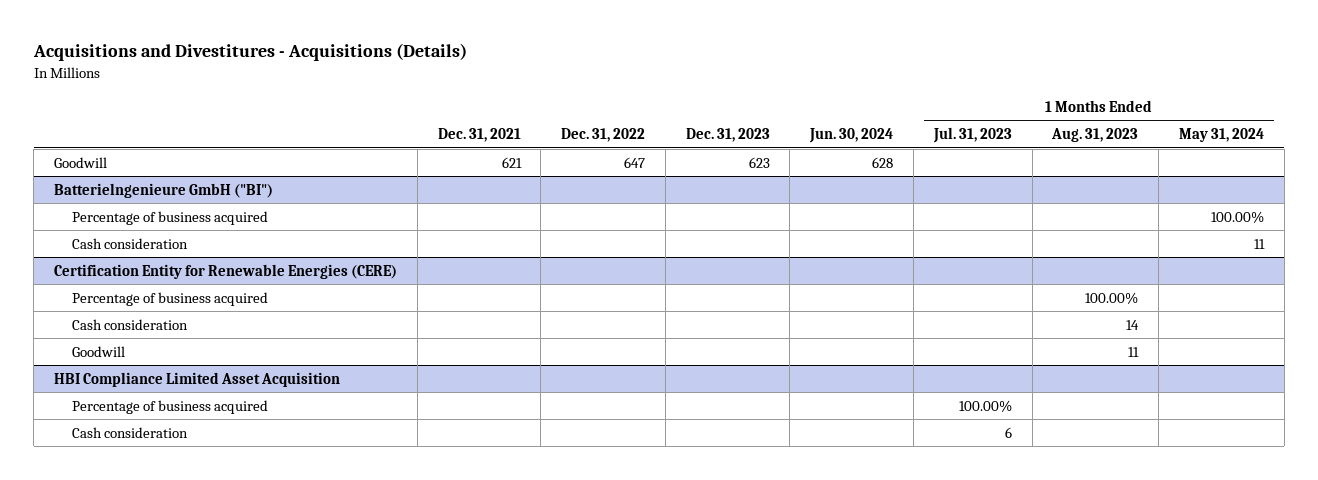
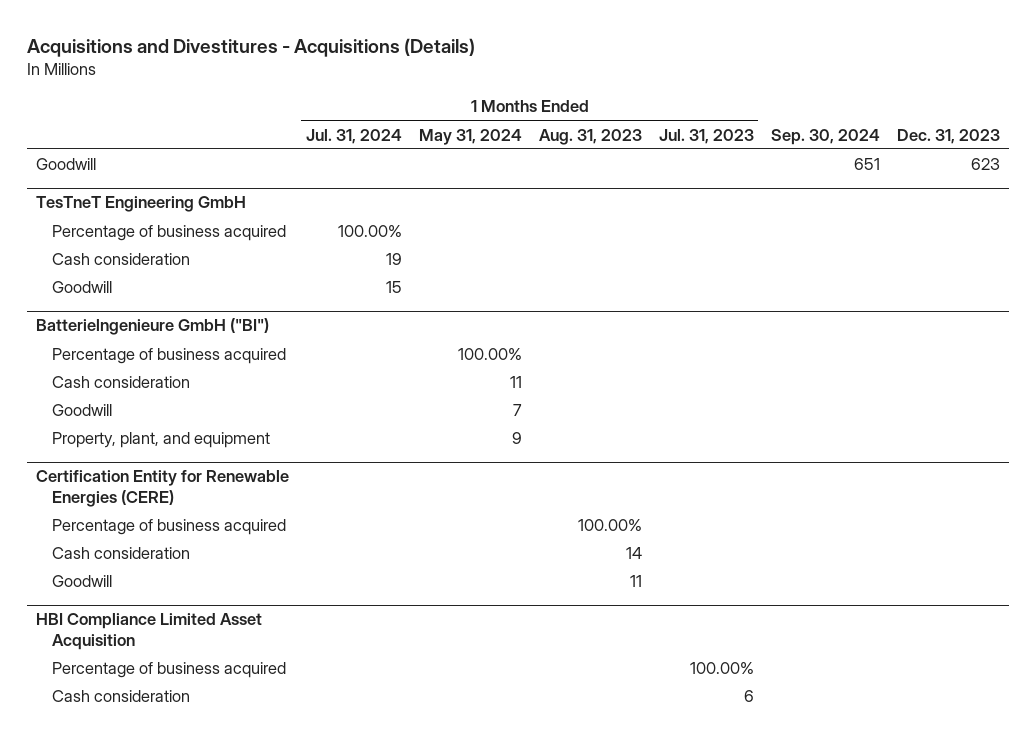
- | Dec. 31, 2021 | Dec. 31, 2022 | Dec. 31, 2023 | Jun. 30, 2024 | 1 Months Ended Jul. 31, 2023 | 1 Months Ended Aug. 31, 2023 | 1 Months Ended May 31, 2024
+ | 1 Months Ended Jul. 31, 2024 | 1 Months Ended May 31, 2024 | 1 Months Ended Aug. 31, 2023 | 1 Months Ended Jul. 31, 2023 | Sep. 30, 2024 | Dec. 31, 2023
+ TesTneT Engineering GmbH
+ Percentage of business acquired | 100.00% | | | | |
+ Cash consideration | 19 | | | | |
+ Goodwill | 15 | | | | |
@ Batterielngenieure GmbH ("BI")
+ Goodwill | | 7 | | | |
+ Property, plant, and equipment | | 9 | | | |

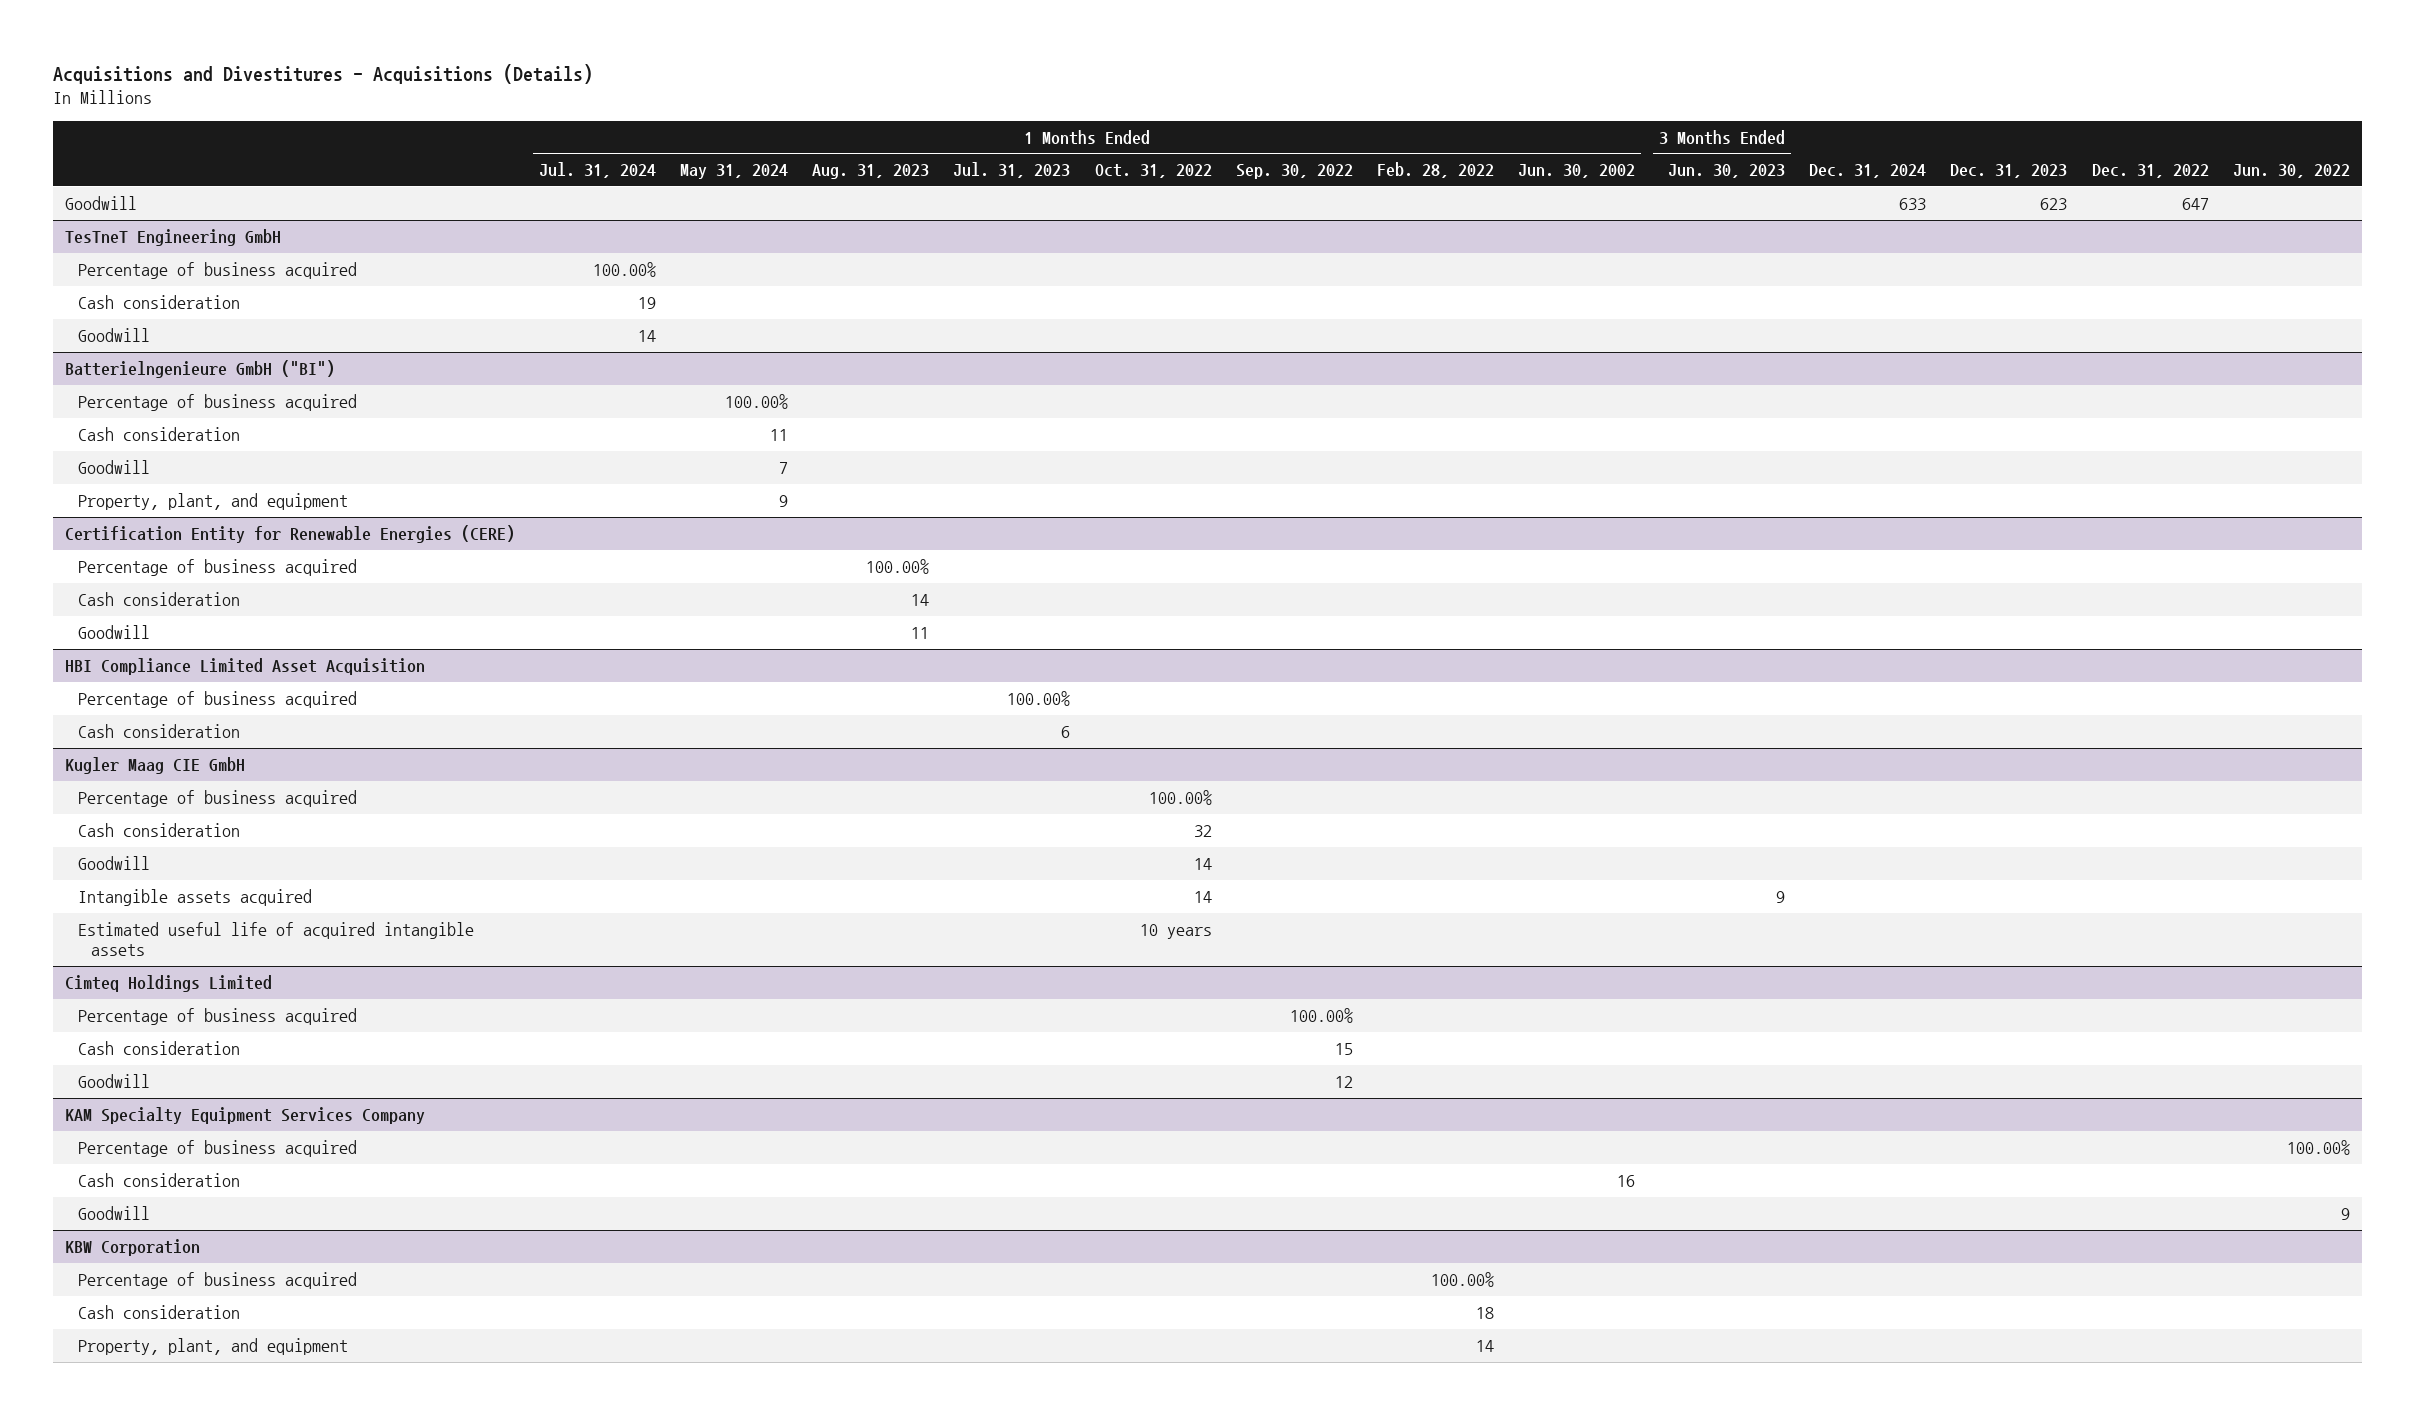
- | 1 Months Ended Jul. 31, 2024 | 1 Months Ended May 31, 2024 | 1 Months Ended Aug. 31, 2023 | 1 Months Ended Jul. 31, 2023 | Sep. 30, 2024 | Dec. 31, 2023
+ | 1 Months Ended Jul. 31, 2024 | 1 Months Ended May 31, 2024 | 1 Months Ended Aug. 31, 2023 | 1 Months Ended Jul. 31, 2023 | 1 Months Ended Oct. 31, 2022 | 1 Months Ended Sep. 30, 2022 | 1 Months Ended Feb. 28, 2022 | 1 Months Ended Jun. 30, 2002 | 3 Months Ended Jun. 30, 2023 | Dec. 31, 2024 | Dec. 31, 2023 | Dec. 31, 2022 | Jun. 30, 2022
@ TesTneT Engineering GmbH
- Goodwill | 15 | | | | |
+ Goodwill | 14 | | | | | | | | | | | |
+ Kugler Maag CIE GmbH
+ Percentage of business acquired | | | | | 100.00% | | | | | | | |
+ Cash consideration | | | | | 32 | | | | | | | |
+ Goodwill | | | | | 14 | | | | | | | |
+ Intangible assets acquired | | | | | 14 | | | | 9 | | | |
+ Estimated useful life of acquired intangible assets | | | | | 10 years | | | | | | | |
+ Cimteq Holdings Limited
+ Percentage of business acquired | | | | | | 100.00% | | | | | | |
+ Cash consideration | | | | | | 15 | | | | | | |
+ Goodwill | | | | | | 12 | | | | | | |
+ KAM Specialty Equipment Services Company
+ Percentage of business acquired | | | | | | | | | | | | | 100.00%
+ Cash consideration | | | | | | | | 16 | | | | |
+ Goodwill | | | | | | | | | | | | | 9
+ KBW Corporation
+ Percentage of business acquired | | | | | | | 100.00% | | | | | |
+ Cash consideration | | | | | | | 18 | | | | | |
+ Property, plant, and equipment | | | | | | | 14 | | | | | |

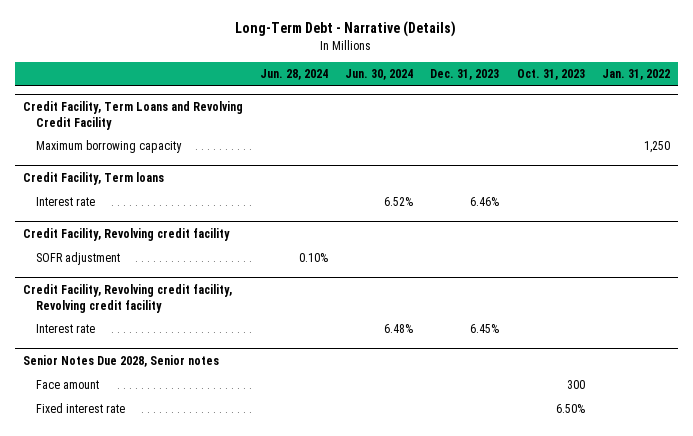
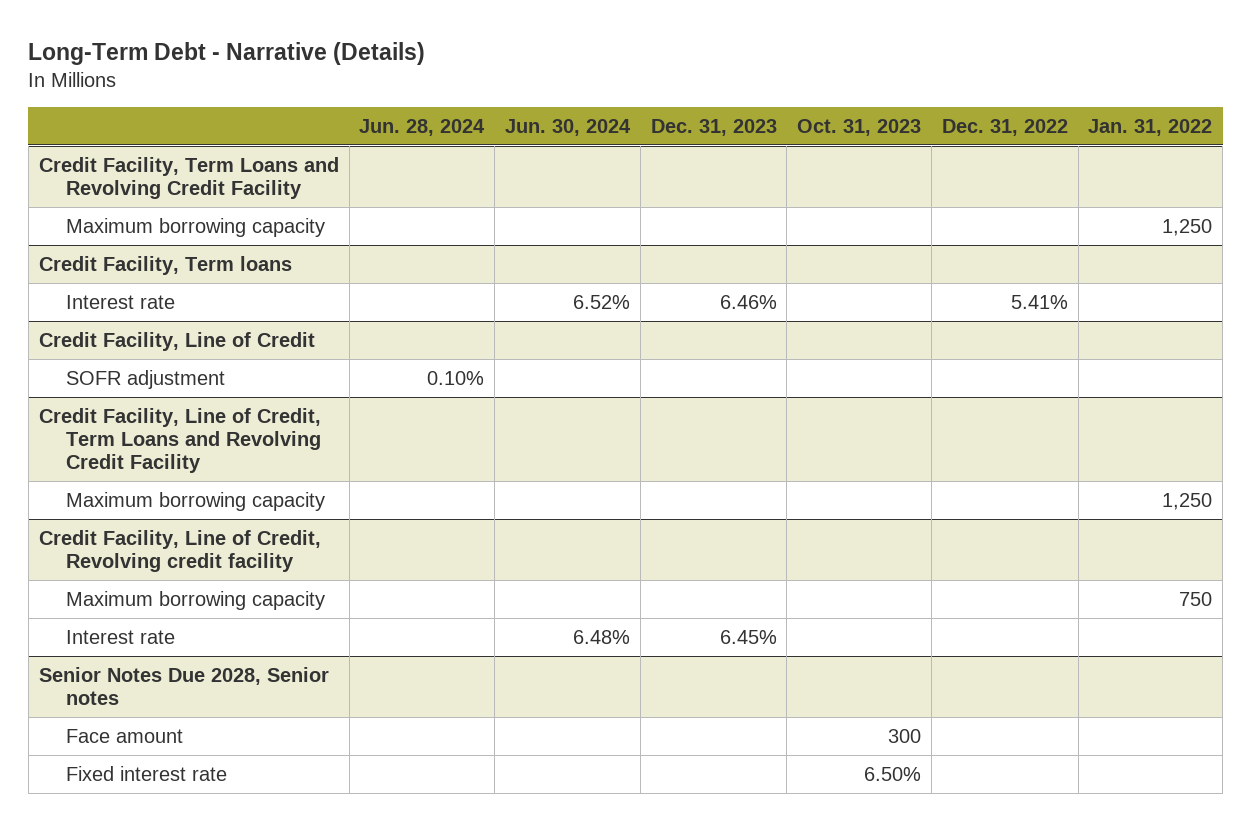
- | Jun. 28, 2024 | Jun. 30, 2024 | Dec. 31, 2023 | Oct. 31, 2023 | Jan. 31, 2022
+ | Jun. 28, 2024 | Jun. 30, 2024 | Dec. 31, 2023 | Oct. 31, 2023 | Dec. 31, 2022 | Jan. 31, 2022
- Credit Facility, Revolving credit facility
- SOFR adjustment | 0.10% | | | |
- Credit Facility, Revolving credit facility, Revolving credit facility
+ Credit Facility, Line of Credit
+ SOFR adjustment | 0.10% | | | | |
+ Credit Facility, Line of Credit, Term Loans and Revolving Credit Facility
+ Maximum borrowing capacity | | | | | | 1,250
+ Credit Facility, Line of Credit, Revolving credit facility
+ Maximum borrowing capacity | | | | | | 750

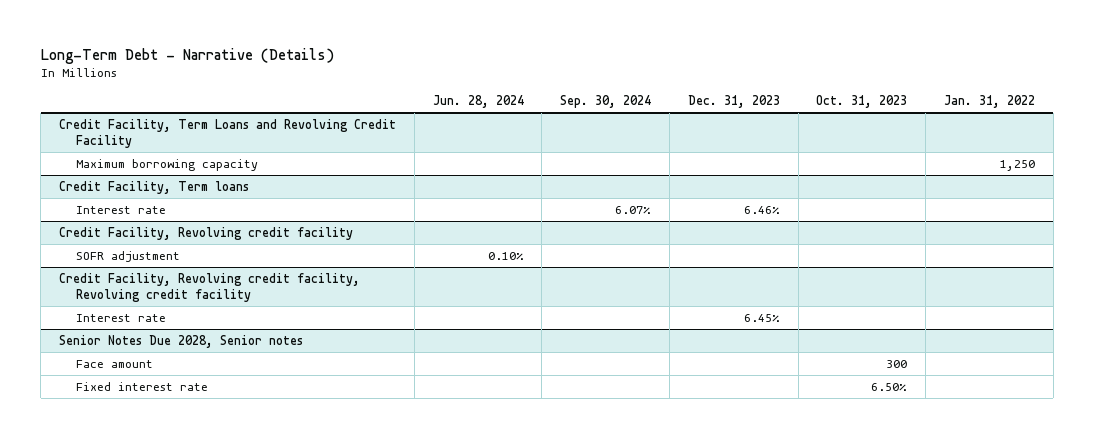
- | Jun. 28, 2024 | Jun. 30, 2024 | Dec. 31, 2023 | Oct. 31, 2023 | Dec. 31, 2022 | Jan. 31, 2022
+ | Jun. 28, 2024 | Sep. 30, 2024 | Dec. 31, 2023 | Oct. 31, 2023 | Jan. 31, 2022
- Credit Facility, Line of Credit
- SOFR adjustment | 0.10% | | | | |
- Credit Facility, Line of Credit, Term Loans and Revolving Credit Facility
- Maximum borrowing capacity | | | | | | 1,250
- Credit Facility, Line of Credit, Revolving credit facility
- Maximum borrowing capacity | | | | | | 750
+ Credit Facility, Revolving credit facility
+ SOFR adjustment | 0.10% | | | |
+ Credit Facility, Revolving credit facility, Revolving credit facility

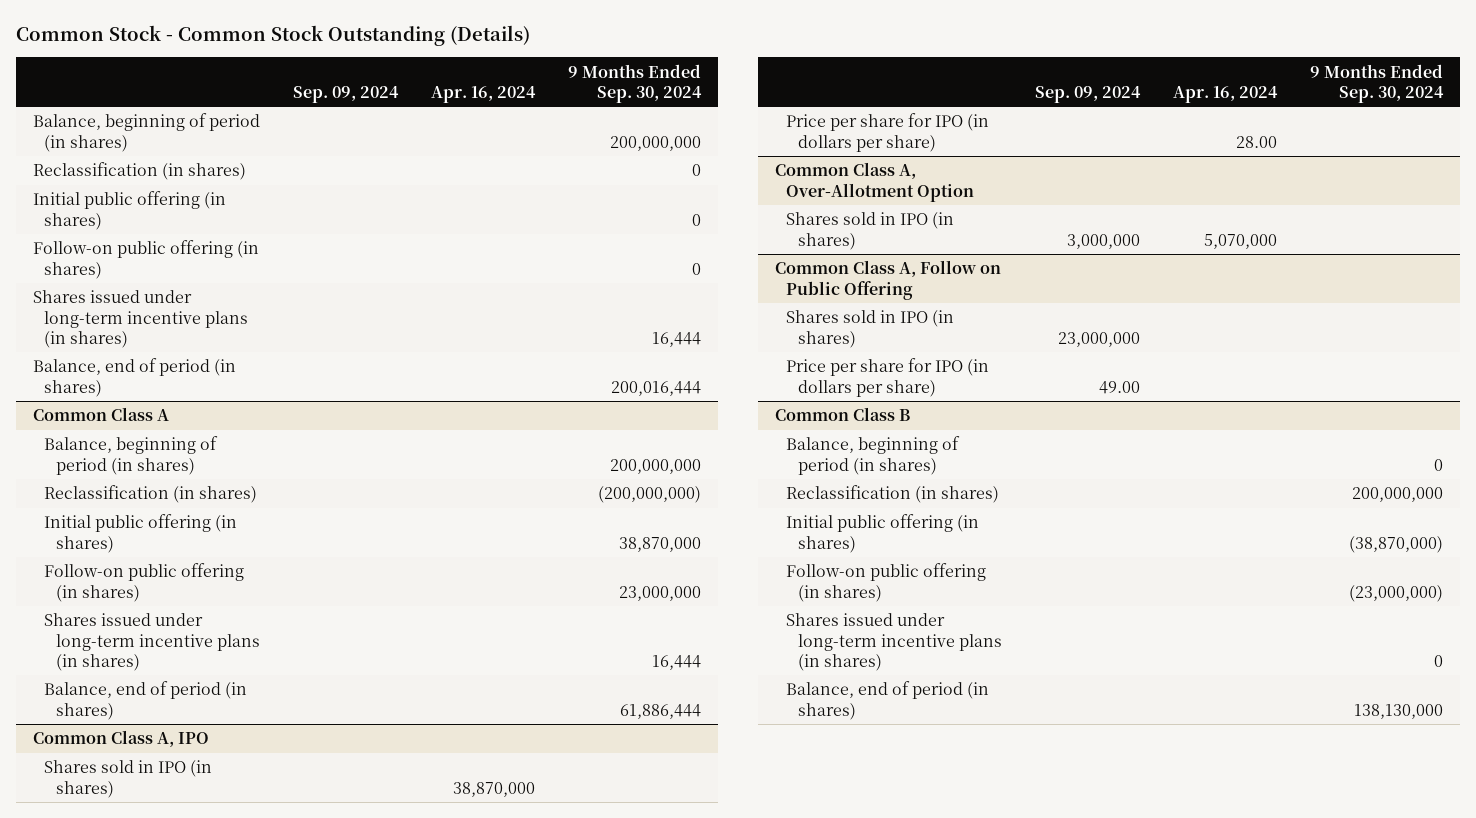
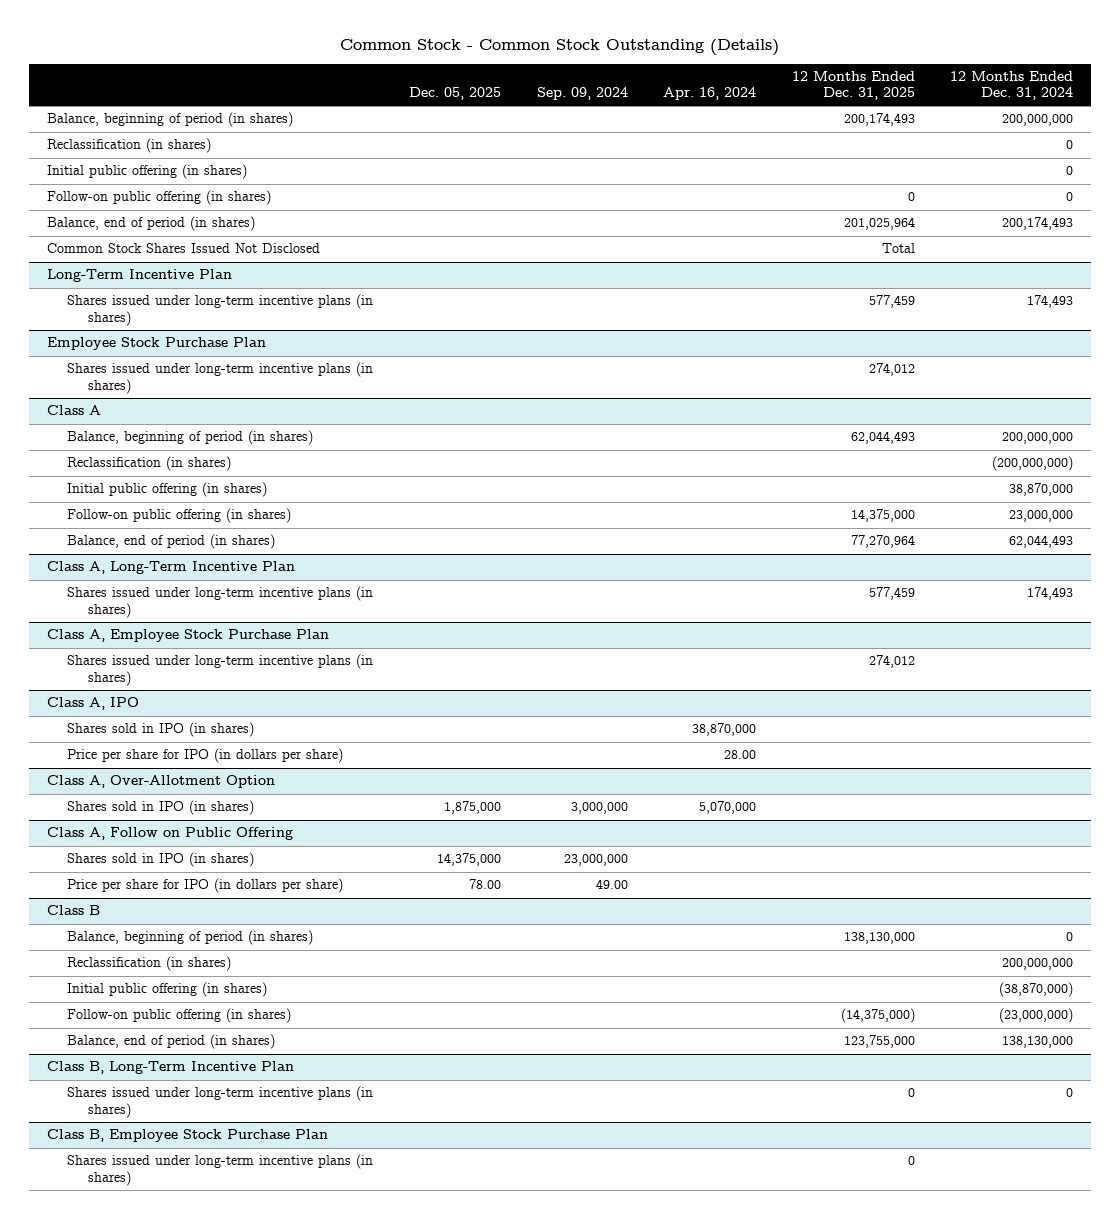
- | Sep. 09, 2024 | Apr. 16, 2024 | 9 Months Ended Sep. 30, 2024
+ | Dec. 05, 2025 | Sep. 09, 2024 | Apr. 16, 2024 | 12 Months Ended Dec. 31, 2025 | 12 Months Ended Dec. 31, 2024
- Shares issued under long-term incentive plans (in shares) | | | 16,444
- Common Class A
+ Common Stock Shares Issued Not Disclosed | | | | Total |
+ Long-Term Incentive Plan
+ Shares issued under long-term incentive plans (in shares) | | | | 577,459 | 174,493
+ Employee Stock Purchase Plan
+ Shares issued under long-term incentive plans (in shares) | | | | 274,012 |
+ Class A
- Shares issued under long-term incentive plans (in shares) | | | 16,444
- Common Class A, IPO
+ Class A, Long-Term Incentive Plan
+ Shares issued under long-term incentive plans (in shares) | | | | 577,459 | 174,493
+ Class A, Employee Stock Purchase Plan
+ Shares issued under long-term incentive plans (in shares) | | | | 274,012 |
+ Class A, IPO
- Common Class A, Over-Allotment Option
+ Class A, Over-Allotment Option
- Common Class A, Follow on Public Offering
+ Class A, Follow on Public Offering
- Common Class B
+ Class B
- Shares issued under long-term incentive plans (in shares) | | | 0
+ Class B, Long-Term Incentive Plan
+ Shares issued under long-term incentive plans (in shares) | | | | 0 | 0
+ Class B, Employee Stock Purchase Plan
+ Shares issued under long-term incentive plans (in shares) | | | | 0 |

